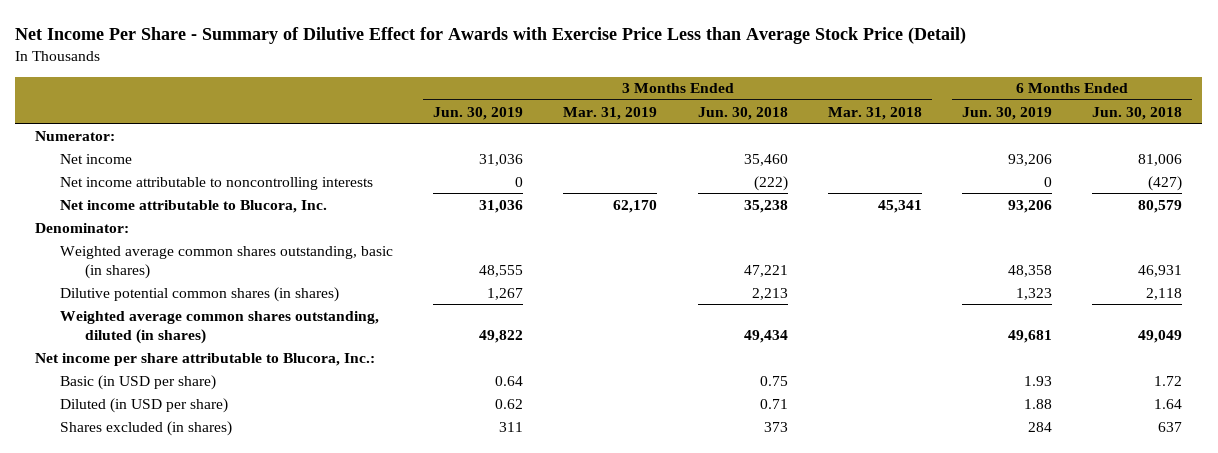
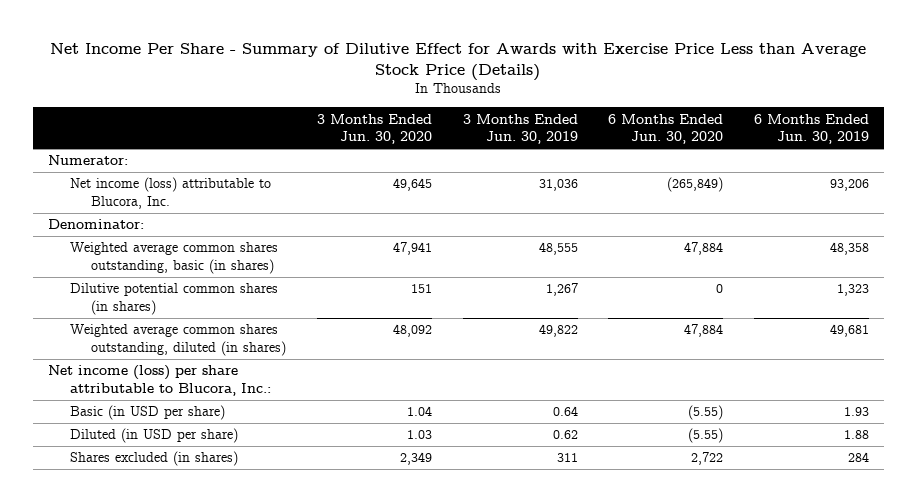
- Net Income Per Share - Summary of Dilutive Effect for Awards with Exercise Price Less than Average Stock Price (Detail)
+ Net Income Per Share - Summary of Dilutive Effect for Awards with Exercise Price Less than Average Stock Price (Details)
- | 3 Months Ended Jun. 30, 2019 | 3 Months Ended Mar. 31, 2019 | 3 Months Ended Jun. 30, 2018 | 3 Months Ended Mar. 31, 2018 | 6 Months Ended Jun. 30, 2019 | 6 Months Ended Jun. 30, 2018
+ | 3 Months Ended Jun. 30, 2020 | 3 Months Ended Jun. 30, 2019 | 6 Months Ended Jun. 30, 2020 | 6 Months Ended Jun. 30, 2019
- Net income | 31,036 | | 35,460 | | 93,206 | 81,006
- Net income attributable to noncontrolling interests | 0 | | (222) | | 0 | (427)
- Net income attributable to Blucora, Inc. | 31,036 | 62,170 | 35,238 | 45,341 | 93,206 | 80,579
+ Net income (loss) attributable to Blucora, Inc. | 49,645 | 31,036 | (265,849) | 93,206
- Net income per share attributable to Blucora, Inc.:
+ Net income (loss) per share attributable to Blucora, Inc.:

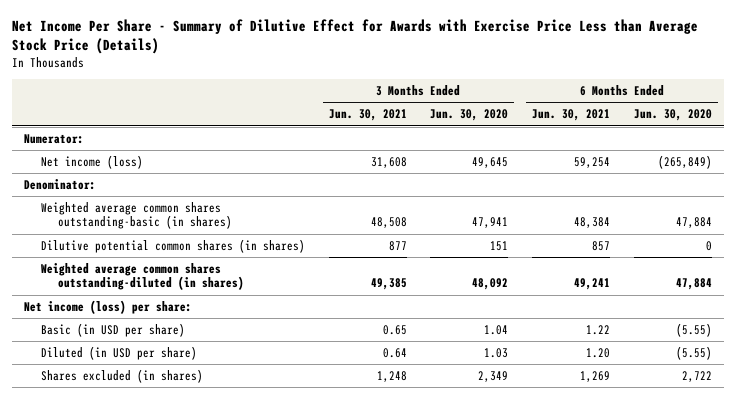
- | 3 Months Ended Jun. 30, 2020 | 3 Months Ended Jun. 30, 2019 | 6 Months Ended Jun. 30, 2020 | 6 Months Ended Jun. 30, 2019
+ | 3 Months Ended Jun. 30, 2021 | 3 Months Ended Jun. 30, 2020 | 6 Months Ended Jun. 30, 2021 | 6 Months Ended Jun. 30, 2020
- Net income (loss) attributable to Blucora, Inc. | 49,645 | 31,036 | (265,849) | 93,206
+ Net income (loss) | 31,608 | 49,645 | 59,254 | (265,849)
- Weighted average common shares outstanding, basic (in shares) | 47,941 | 48,555 | 47,884 | 48,358
+ Weighted average common shares outstanding-basic (in shares) | 48,508 | 47,941 | 48,384 | 47,884
- Weighted average common shares outstanding, diluted (in shares) | 48,092 | 49,822 | 47,884 | 49,681
- Net income (loss) per share attributable to Blucora, Inc.:
+ Weighted average common shares outstanding-diluted (in shares) | 49,385 | 48,092 | 49,241 | 47,884
+ Net income (loss) per share:

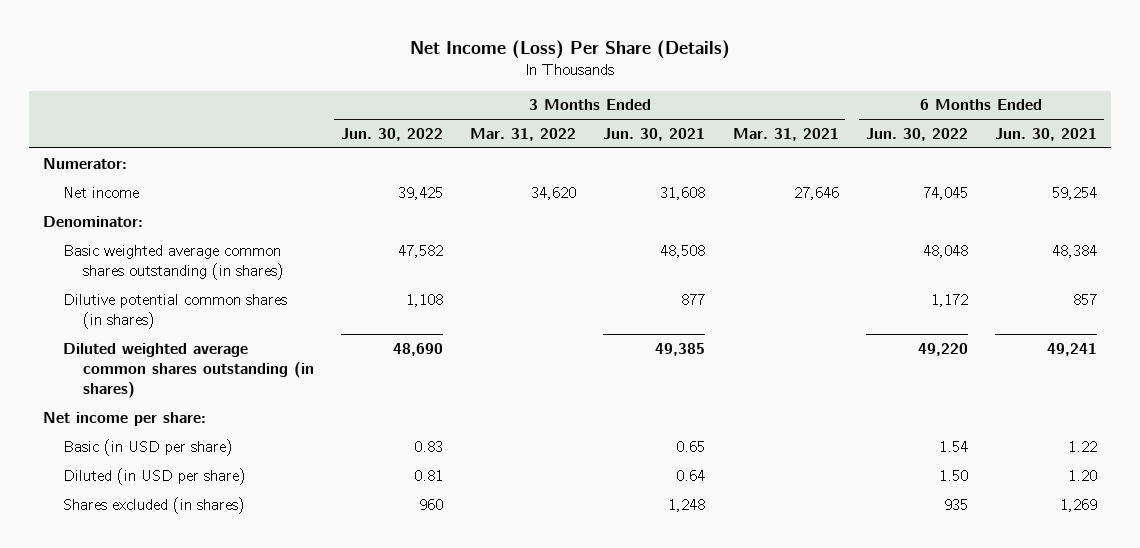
- Net Income Per Share - Summary of Dilutive Effect for Awards with Exercise Price Less than Average Stock Price (Details)
+ Net Income (Loss) Per Share (Details)
- | 3 Months Ended Jun. 30, 2021 | 3 Months Ended Jun. 30, 2020 | 6 Months Ended Jun. 30, 2021 | 6 Months Ended Jun. 30, 2020
+ | 3 Months Ended Jun. 30, 2022 | 3 Months Ended Mar. 31, 2022 | 3 Months Ended Jun. 30, 2021 | 3 Months Ended Mar. 31, 2021 | 6 Months Ended Jun. 30, 2022 | 6 Months Ended Jun. 30, 2021
- Net income (loss) | 31,608 | 49,645 | 59,254 | (265,849)
+ Net income | 39,425 | 34,620 | 31,608 | 27,646 | 74,045 | 59,254
- Weighted average common shares outstanding-basic (in shares) | 48,508 | 47,941 | 48,384 | 47,884
+ Basic weighted average common shares outstanding (in shares) | 47,582 | | 48,508 | | 48,048 | 48,384
- Weighted average common shares outstanding-diluted (in shares) | 49,385 | 48,092 | 49,241 | 47,884
- Net income (loss) per share:
+ Diluted weighted average common shares outstanding (in shares) | 48,690 | | 49,385 | | 49,220 | 49,241
+ Net income per share:

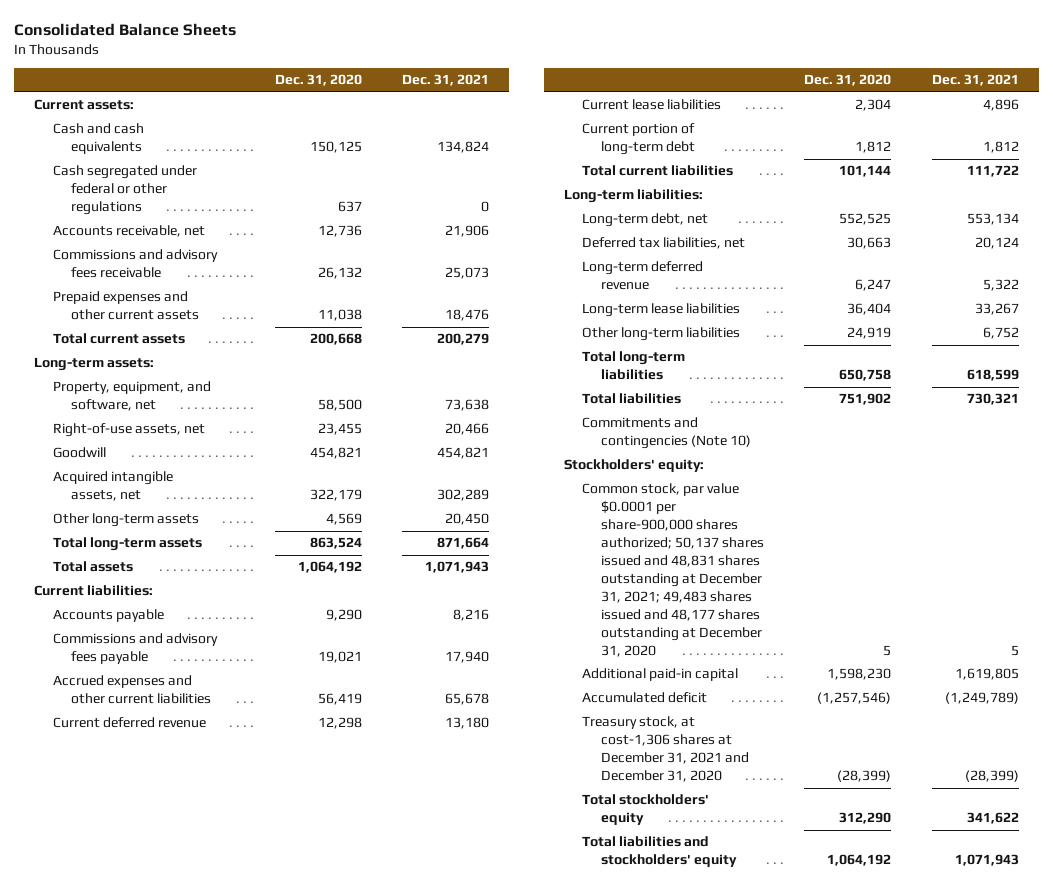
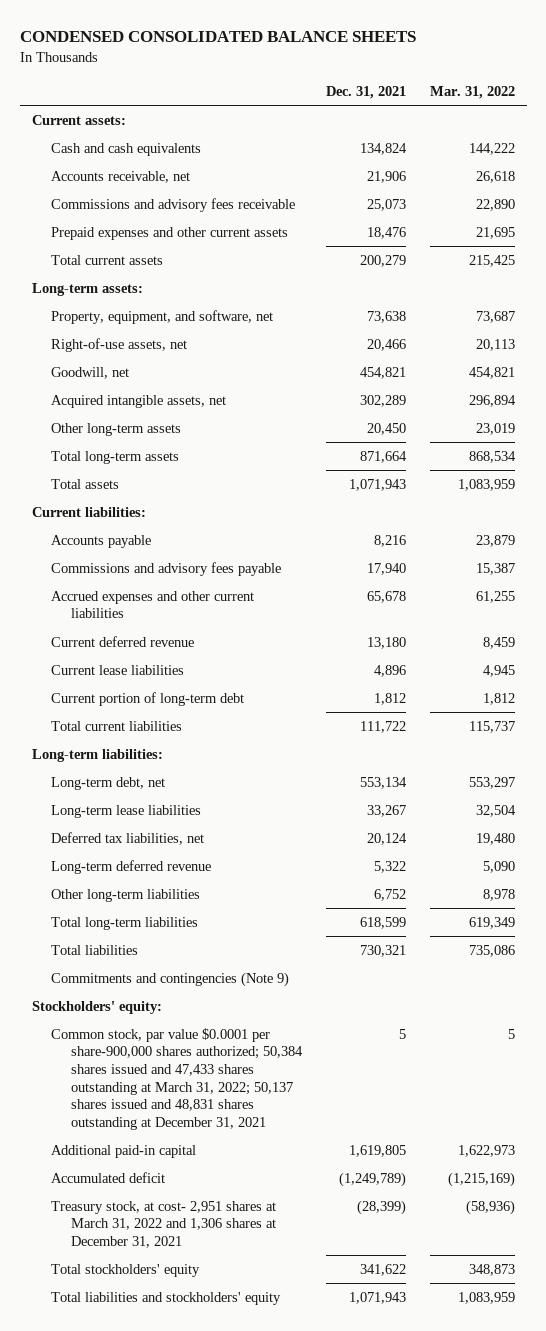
- Consolidated Balance Sheets
+ CONDENSED CONSOLIDATED BALANCE SHEETS
- | Dec. 31, 2020 | Dec. 31, 2021
+ | Dec. 31, 2021 | Mar. 31, 2022
- Cash segregated under federal or other regulations | 637 | 0
- Goodwill | 454,821 | 454,821
+ Goodwill, net | 454,821 | 454,821
moved up: Long-term lease liabilities | 33,267 | 32,504
- Commitments and contingencies (Note 10)
+ Commitments and contingencies (Note 9)
- Common stock, par value $0.0001 per share-900,000 shares authorized; 50,137 shares issued and 48,831 shares outstanding at December 31, 2021; 49,483 shares issued and 48,177 shares outstanding at December 31, 2020 | 5 | 5
+ Common stock, par value $0.0001 per share-900,000 shares authorized; 50,384 shares issued and 47,433 shares outstanding at March 31, 2022; 50,137 shares issued and 48,831 shares outstanding at December 31, 2021 | 5 | 5
- Treasury stock, at cost-1,306 shares at December 31, 2021 and December 31, 2020 | (28,399) | (28,399)
+ Treasury stock, at cost- 2,951 shares at March 31, 2022 and 1,306 shares at December 31, 2021 | (28,399) | (58,936)

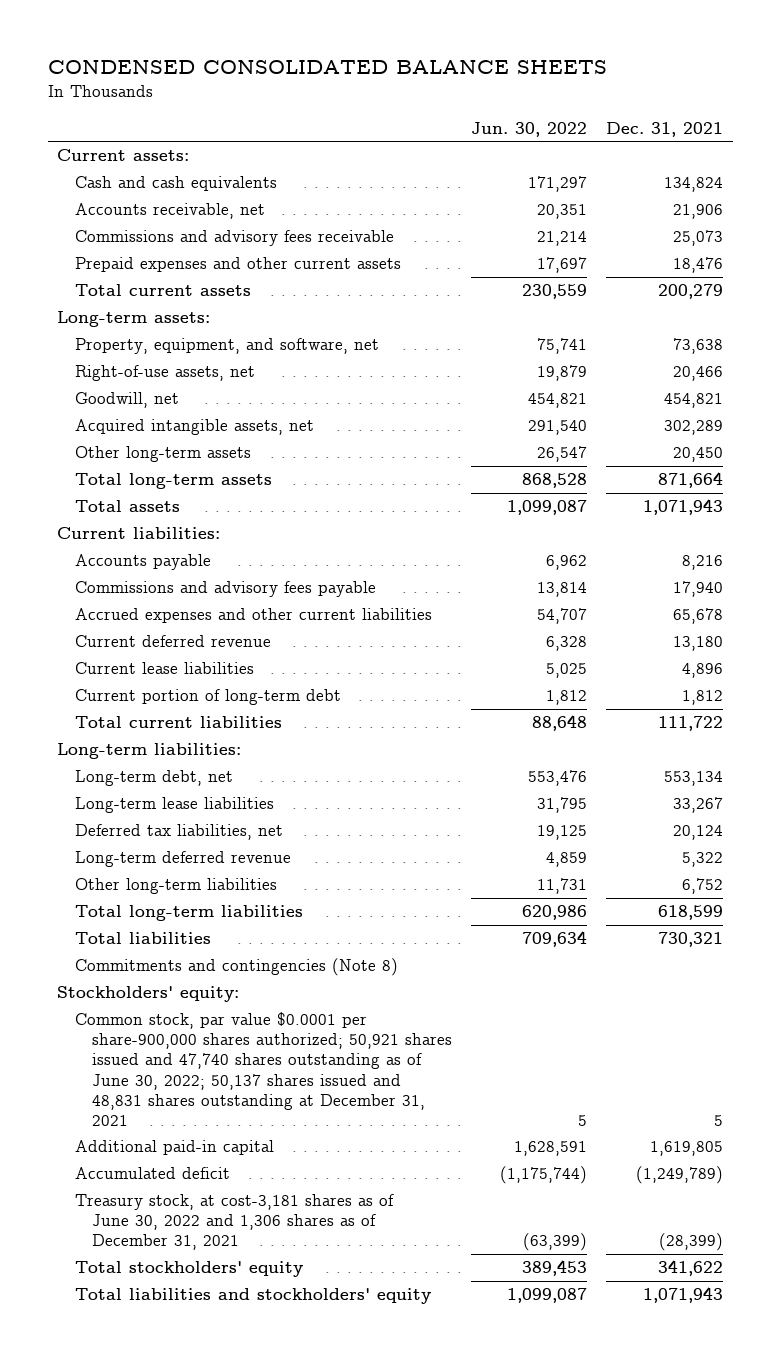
- | Dec. 31, 2021 | Mar. 31, 2022
+ | Jun. 30, 2022 | Dec. 31, 2021
- Commitments and contingencies (Note 9)
+ Commitments and contingencies (Note 8)
- Common stock, par value $0.0001 per share-900,000 shares authorized; 50,384 shares issued and 47,433 shares outstanding at March 31, 2022; 50,137 shares issued and 48,831 shares outstanding at December 31, 2021 | 5 | 5
+ Common stock, par value $0.0001 per share-900,000 shares authorized; 50,921 shares issued and 47,740 shares outstanding as of June 30, 2022; 50,137 shares issued and 48,831 shares outstanding at December 31, 2021 | 5 | 5
- Treasury stock, at cost- 2,951 shares at March 31, 2022 and 1,306 shares at December 31, 2021 | (28,399) | (58,936)
+ Treasury stock, at cost-3,181 shares as of June 30, 2022 and 1,306 shares as of December 31, 2021 | (63,399) | (28,399)

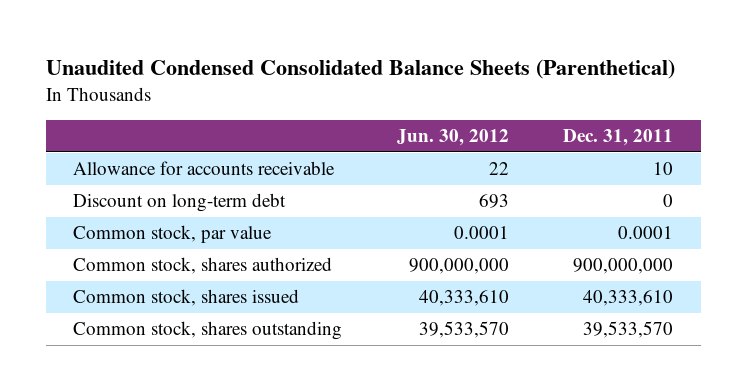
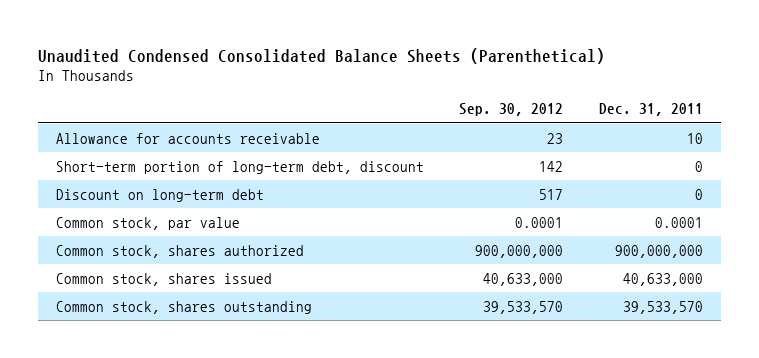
- | Jun. 30, 2012 | Dec. 31, 2011
+ | Sep. 30, 2012 | Dec. 31, 2011
+ Short-term portion of long-term debt, discount | 142 | 0
- Common stock, shares issued | 40,333,610 | 40,333,610
+ Common stock, shares issued | 40,633,000 | 40,633,000

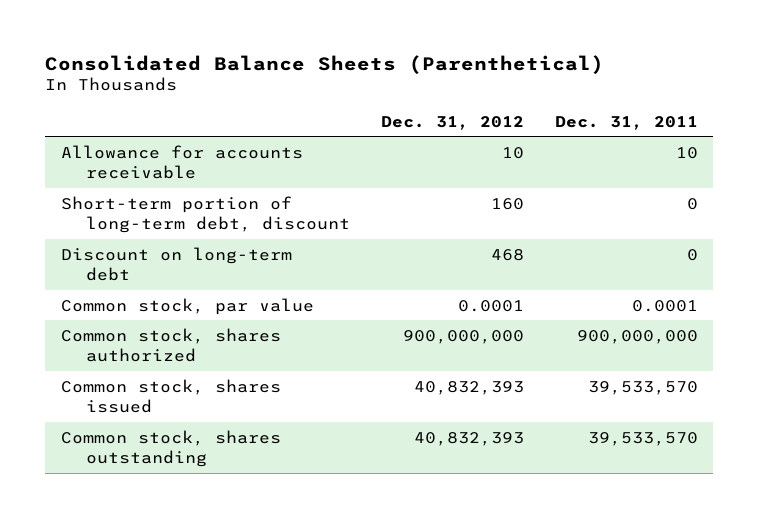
- Unaudited Condensed Consolidated Balance Sheets (Parenthetical)
+ Consolidated Balance Sheets (Parenthetical)
- | Sep. 30, 2012 | Dec. 31, 2011
+ | Dec. 31, 2012 | Dec. 31, 2011
- Common stock, shares issued | 40,633,000 | 40,633,000
+ Common stock, shares issued | 40,832,393 | 39,533,570

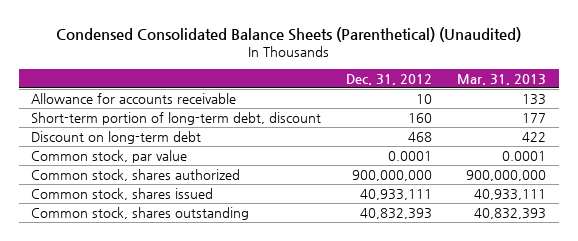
- Consolidated Balance Sheets (Parenthetical)
+ Condensed Consolidated Balance Sheets (Parenthetical) (Unaudited)
- | Dec. 31, 2012 | Dec. 31, 2011
+ | Dec. 31, 2012 | Mar. 31, 2013
- Common stock, shares issued | 40,832,393 | 39,533,570
+ Common stock, shares issued | 40,933,111 | 40,933,111

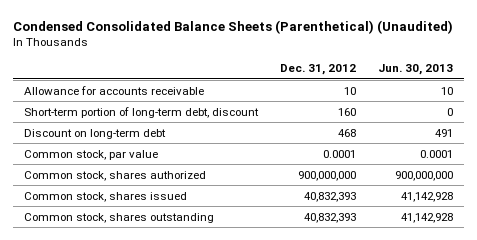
- | Dec. 31, 2012 | Mar. 31, 2013
+ | Dec. 31, 2012 | Jun. 30, 2013
- Common stock, shares issued | 40,933,111 | 40,933,111
+ Common stock, shares issued | 40,832,393 | 41,142,928

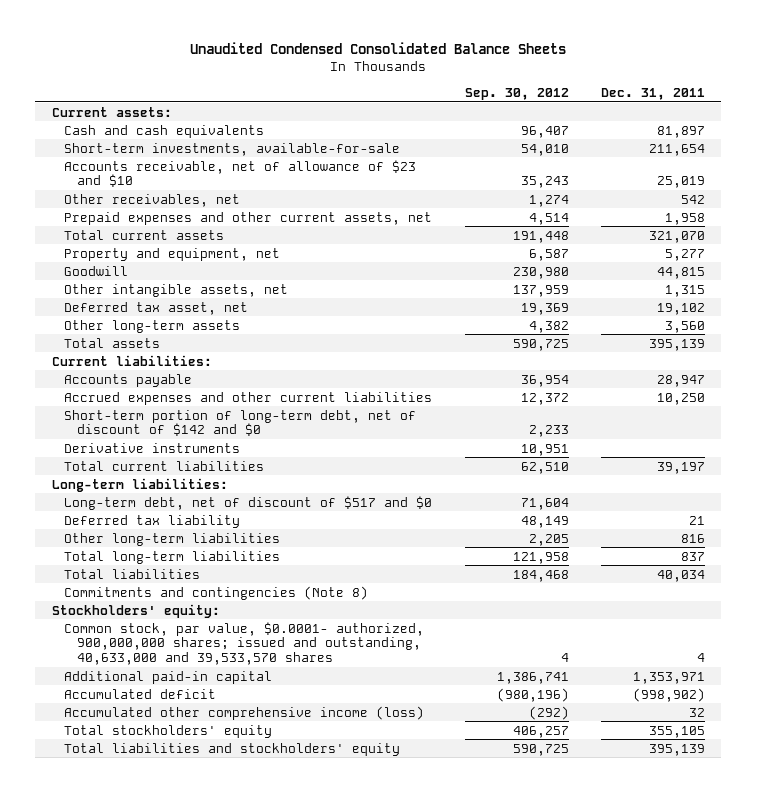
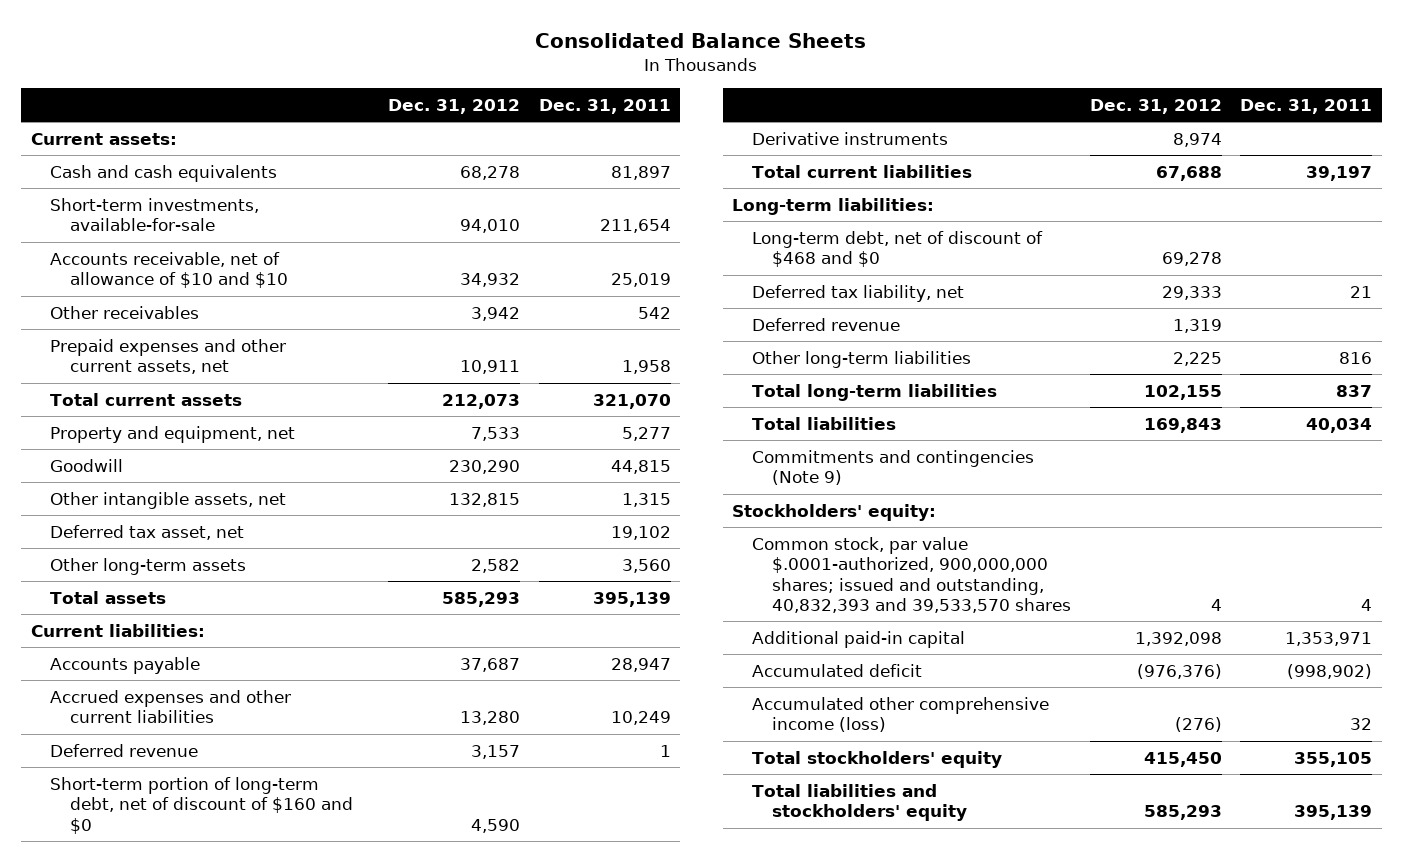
- Unaudited Condensed Consolidated Balance Sheets
+ Consolidated Balance Sheets
- | Sep. 30, 2012 | Dec. 31, 2011
+ | Dec. 31, 2012 | Dec. 31, 2011
- Accounts receivable, net of allowance of $23 and $10 | 35,243 | 25,019
- Other receivables, net | 1,274 | 542
+ Accounts receivable, net of allowance of $10 and $10 | 34,932 | 25,019
+ Other receivables | 3,942 | 542
- Accrued expenses and other current liabilities | 12,372 | 10,250
- Short-term portion of long-term debt, net of discount of $142 and $0 | 2,233 |
+ Accrued expenses and other current liabilities | 13,280 | 10,249
+ Deferred revenue | 3,157 | 1
+ Short-term portion of long-term debt, net of discount of $160 and $0 | 4,590 |
- Long-term debt, net of discount of $517 and $0 | 71,604 |
- Deferred tax liability | 48,149 | 21
+ Long-term debt, net of discount of $468 and $0 | 69,278 |
+ Deferred tax liability, net | 29,333 | 21
+ Deferred revenue | 1,319 |
- Commitments and contingencies (Note 8)
+ Commitments and contingencies (Note 9)
- Common stock, par value, $0.0001- authorized, 900,000,000 shares; issued and outstanding, 40,633,000 and 39,533,570 shares | 4 | 4
+ Common stock, par value $.0001-authorized, 900,000,000 shares; issued and outstanding, 40,832,393 and 39,533,570 shares | 4 | 4

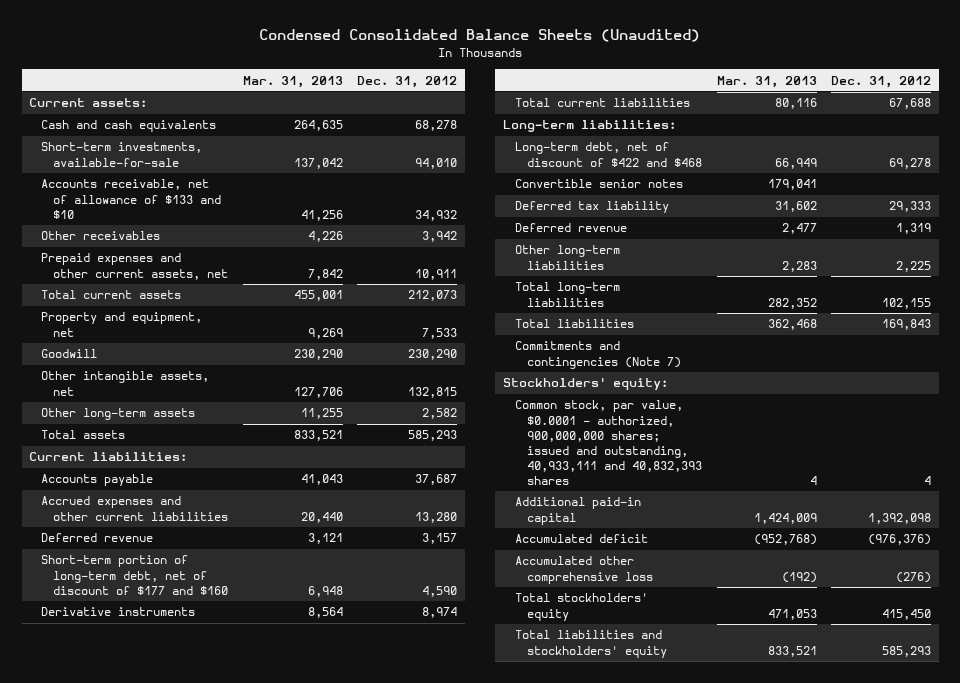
- Consolidated Balance Sheets
+ Condensed Consolidated Balance Sheets (Unaudited)
- | Dec. 31, 2012 | Dec. 31, 2011
+ | Mar. 31, 2013 | Dec. 31, 2012
- Accounts receivable, net of allowance of $10 and $10 | 34,932 | 25,019
+ Accounts receivable, net of allowance of $133 and $10 | 41,256 | 34,932
- Deferred tax asset, net | | 19,102
- Short-term portion of long-term debt, net of discount of $160 and $0 | 4,590 |
+ Short-term portion of long-term debt, net of discount of $177 and $160 | 6,948 | 4,590
- Long-term debt, net of discount of $468 and $0 | 69,278 |
- Deferred tax liability, net | 29,333 | 21
+ Long-term debt, net of discount of $422 and $468 | 66,949 | 69,278
+ Convertible senior notes | 179,041 |
+ Deferred tax liability | 31,602 | 29,333
- Commitments and contingencies (Note 9)
+ Commitments and contingencies (Note 7)
- Common stock, par value $.0001-authorized, 900,000,000 shares; issued and outstanding, 40,832,393 and 39,533,570 shares | 4 | 4
+ Common stock, par value, $0.0001 - authorized, 900,000,000 shares; issued and outstanding, 40,933,111 and 40,832,393 shares | 4 | 4
- Accumulated other comprehensive income (loss) | (276) | 32
+ Accumulated other comprehensive loss | (192) | (276)

